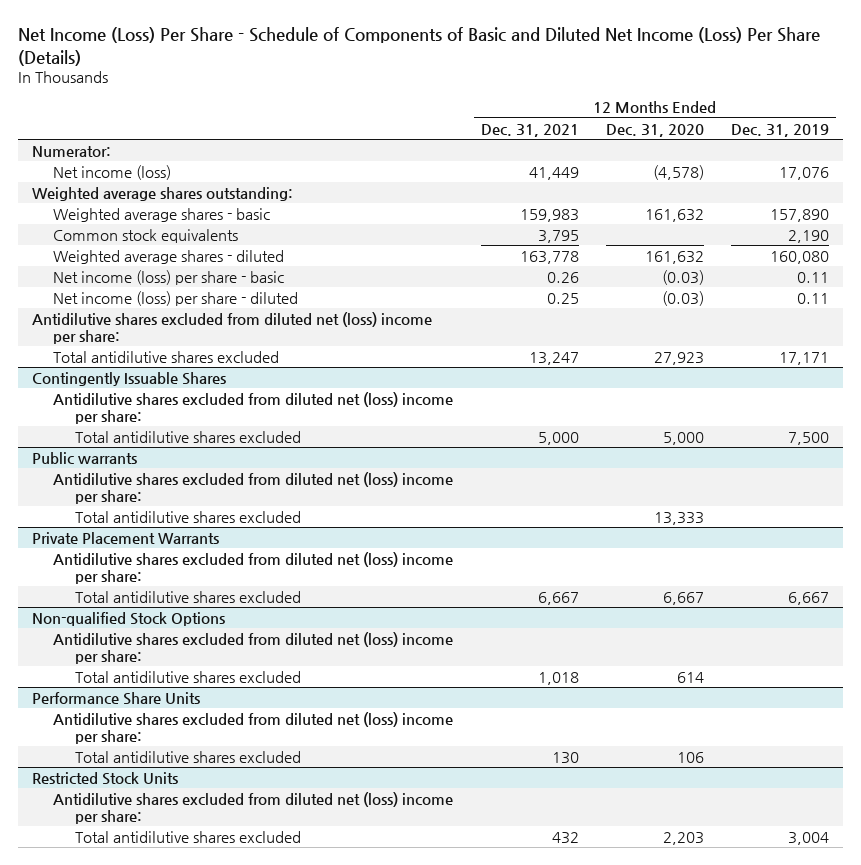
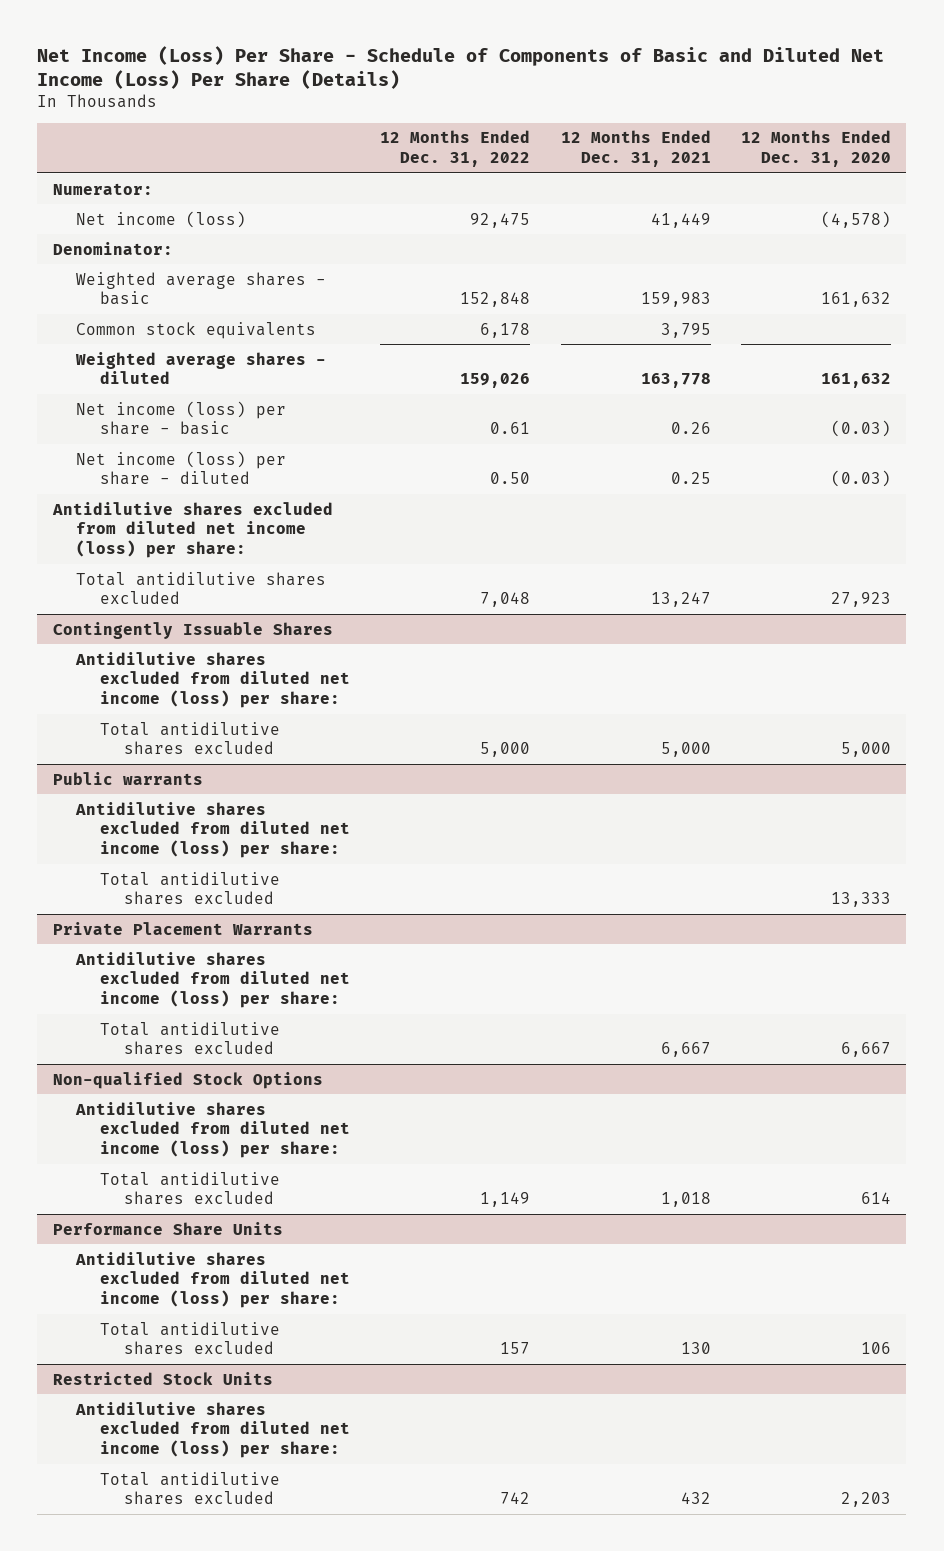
- | 12 Months Ended Dec. 31, 2021 | 12 Months Ended Dec. 31, 2020 | 12 Months Ended Dec. 31, 2019
+ | 12 Months Ended Dec. 31, 2022 | 12 Months Ended Dec. 31, 2021 | 12 Months Ended Dec. 31, 2020
- Weighted average shares outstanding:
+ Denominator:
- Antidilutive shares excluded from diluted net (loss) income per share:
+ Antidilutive shares excluded from diluted net income (loss) per share:
@ Contingently Issuable Shares
- Antidilutive shares excluded from diluted net (loss) income per share:
+ Antidilutive shares excluded from diluted net income (loss) per share:
@ Public warrants
- Antidilutive shares excluded from diluted net (loss) income per share:
+ Antidilutive shares excluded from diluted net income (loss) per share:
@ Private Placement Warrants
- Antidilutive shares excluded from diluted net (loss) income per share:
+ Antidilutive shares excluded from diluted net income (loss) per share:
@ Non-qualified Stock Options
- Antidilutive shares excluded from diluted net (loss) income per share:
+ Antidilutive shares excluded from diluted net income (loss) per share:
@ Performance Share Units
- Antidilutive shares excluded from diluted net (loss) income per share:
+ Antidilutive shares excluded from diluted net income (loss) per share:
@ Restricted Stock Units
- Antidilutive shares excluded from diluted net (loss) income per share:
+ Antidilutive shares excluded from diluted net income (loss) per share:

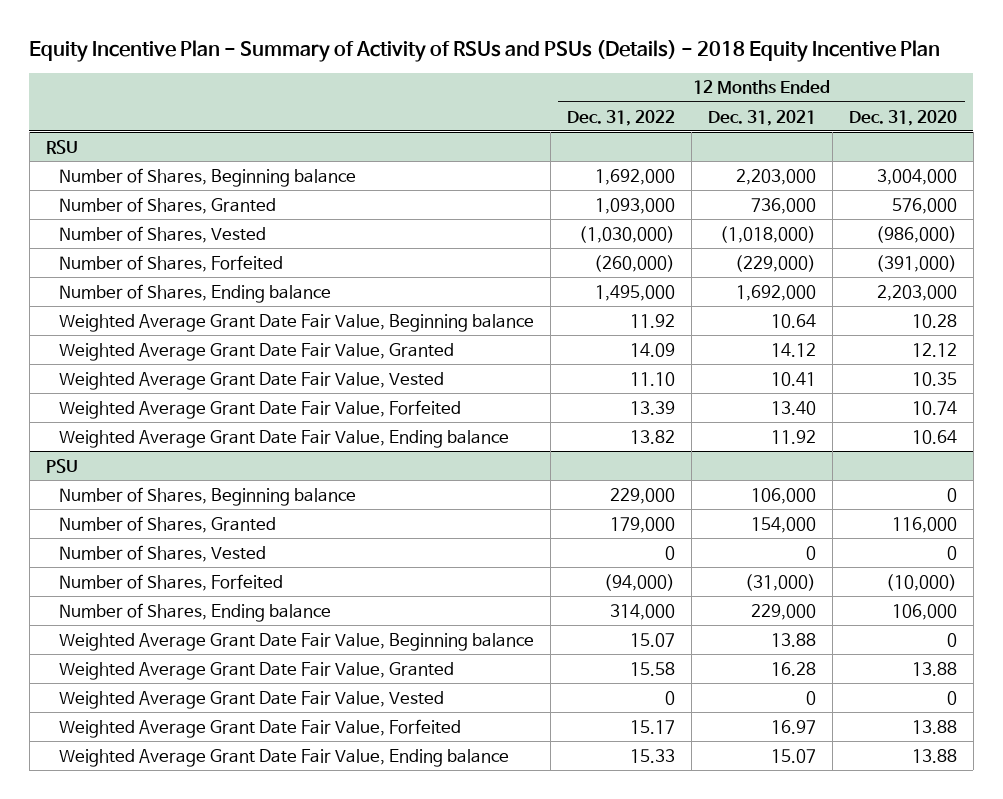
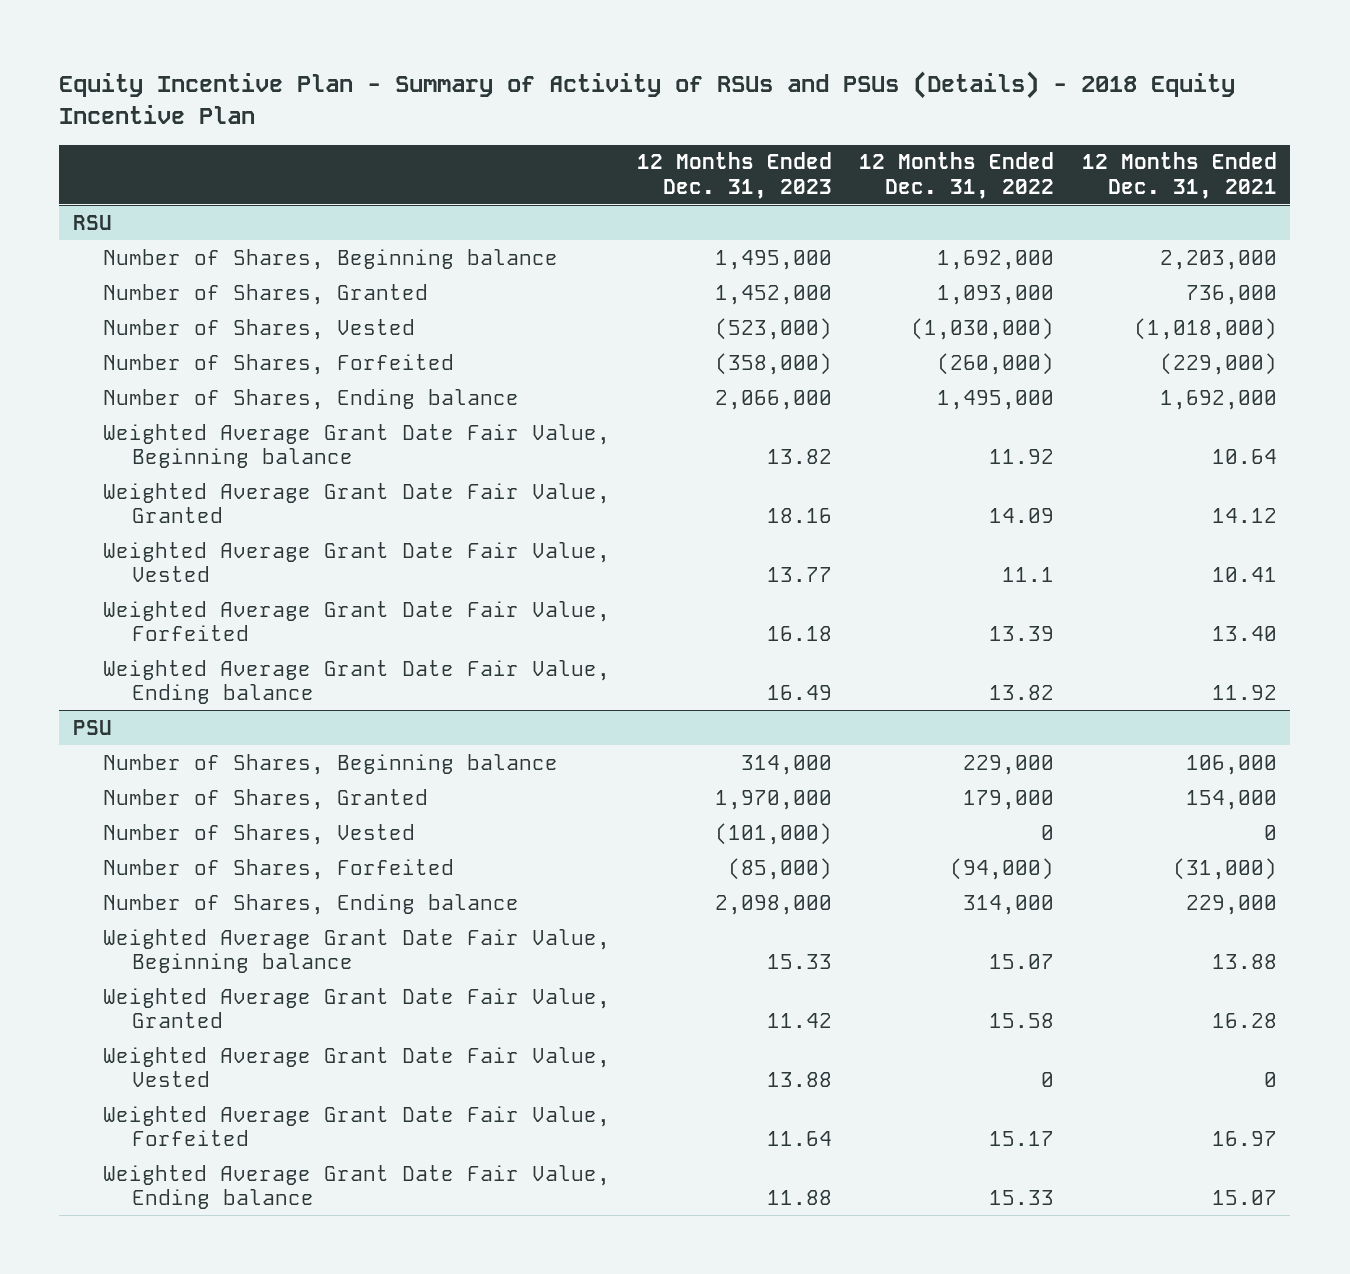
- | 12 Months Ended Dec. 31, 2022 | 12 Months Ended Dec. 31, 2021 | 12 Months Ended Dec. 31, 2020
+ | 12 Months Ended Dec. 31, 2023 | 12 Months Ended Dec. 31, 2022 | 12 Months Ended Dec. 31, 2021
@ RSU
- Weighted Average Grant Date Fair Value, Vested | 11.10 | 10.41 | 10.35
+ Weighted Average Grant Date Fair Value, Vested | 13.77 | 11.1 | 10.41

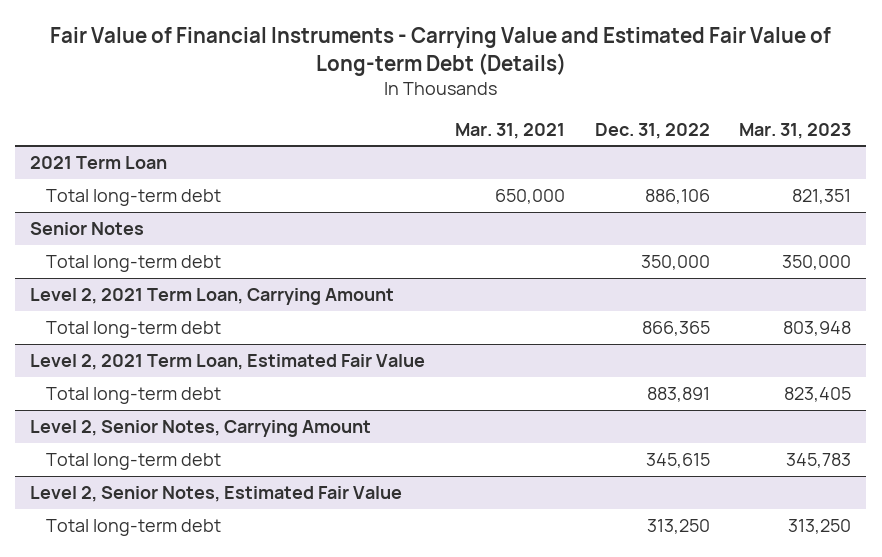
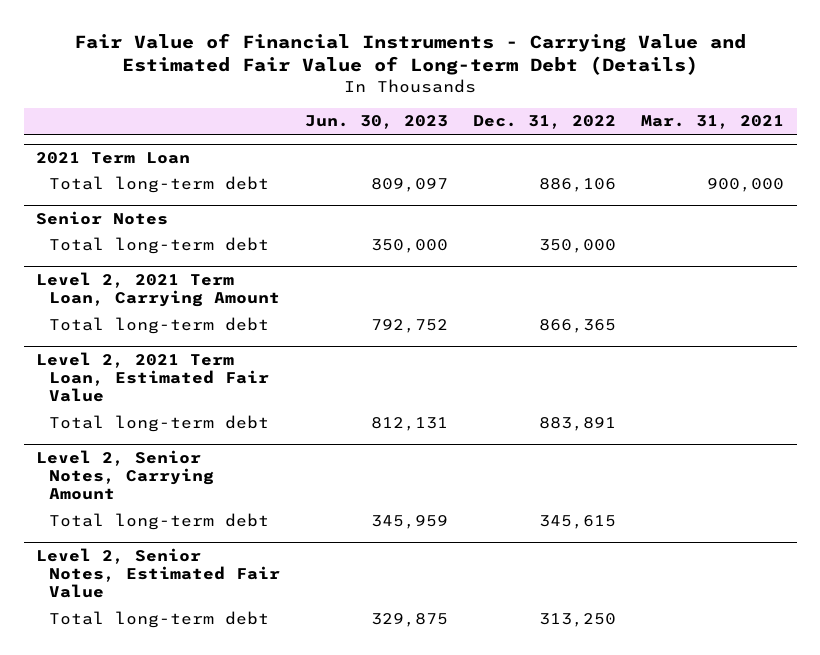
- | Mar. 31, 2021 | Dec. 31, 2022 | Mar. 31, 2023
+ | Jun. 30, 2023 | Dec. 31, 2022 | Mar. 31, 2021
@ 2021 Term Loan
- Total long-term debt | 650,000 | 886,106 | 821,351
+ Total long-term debt | 809,097 | 886,106 | 900,000

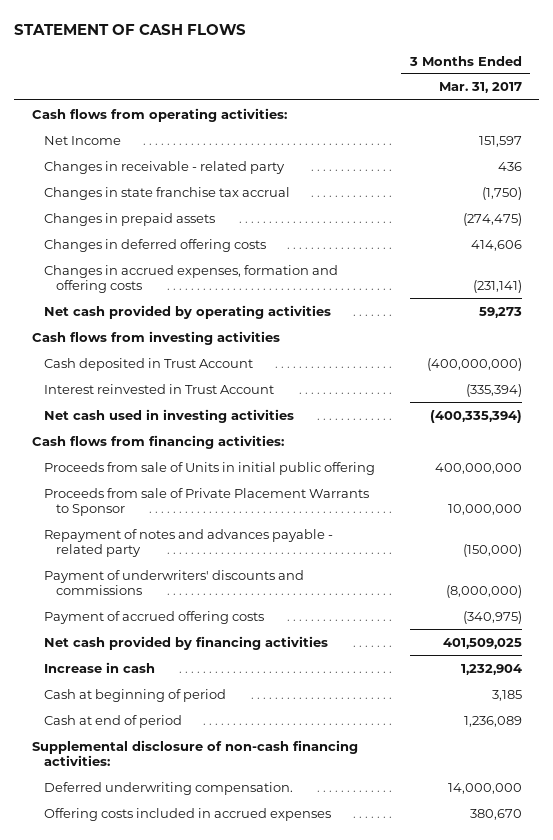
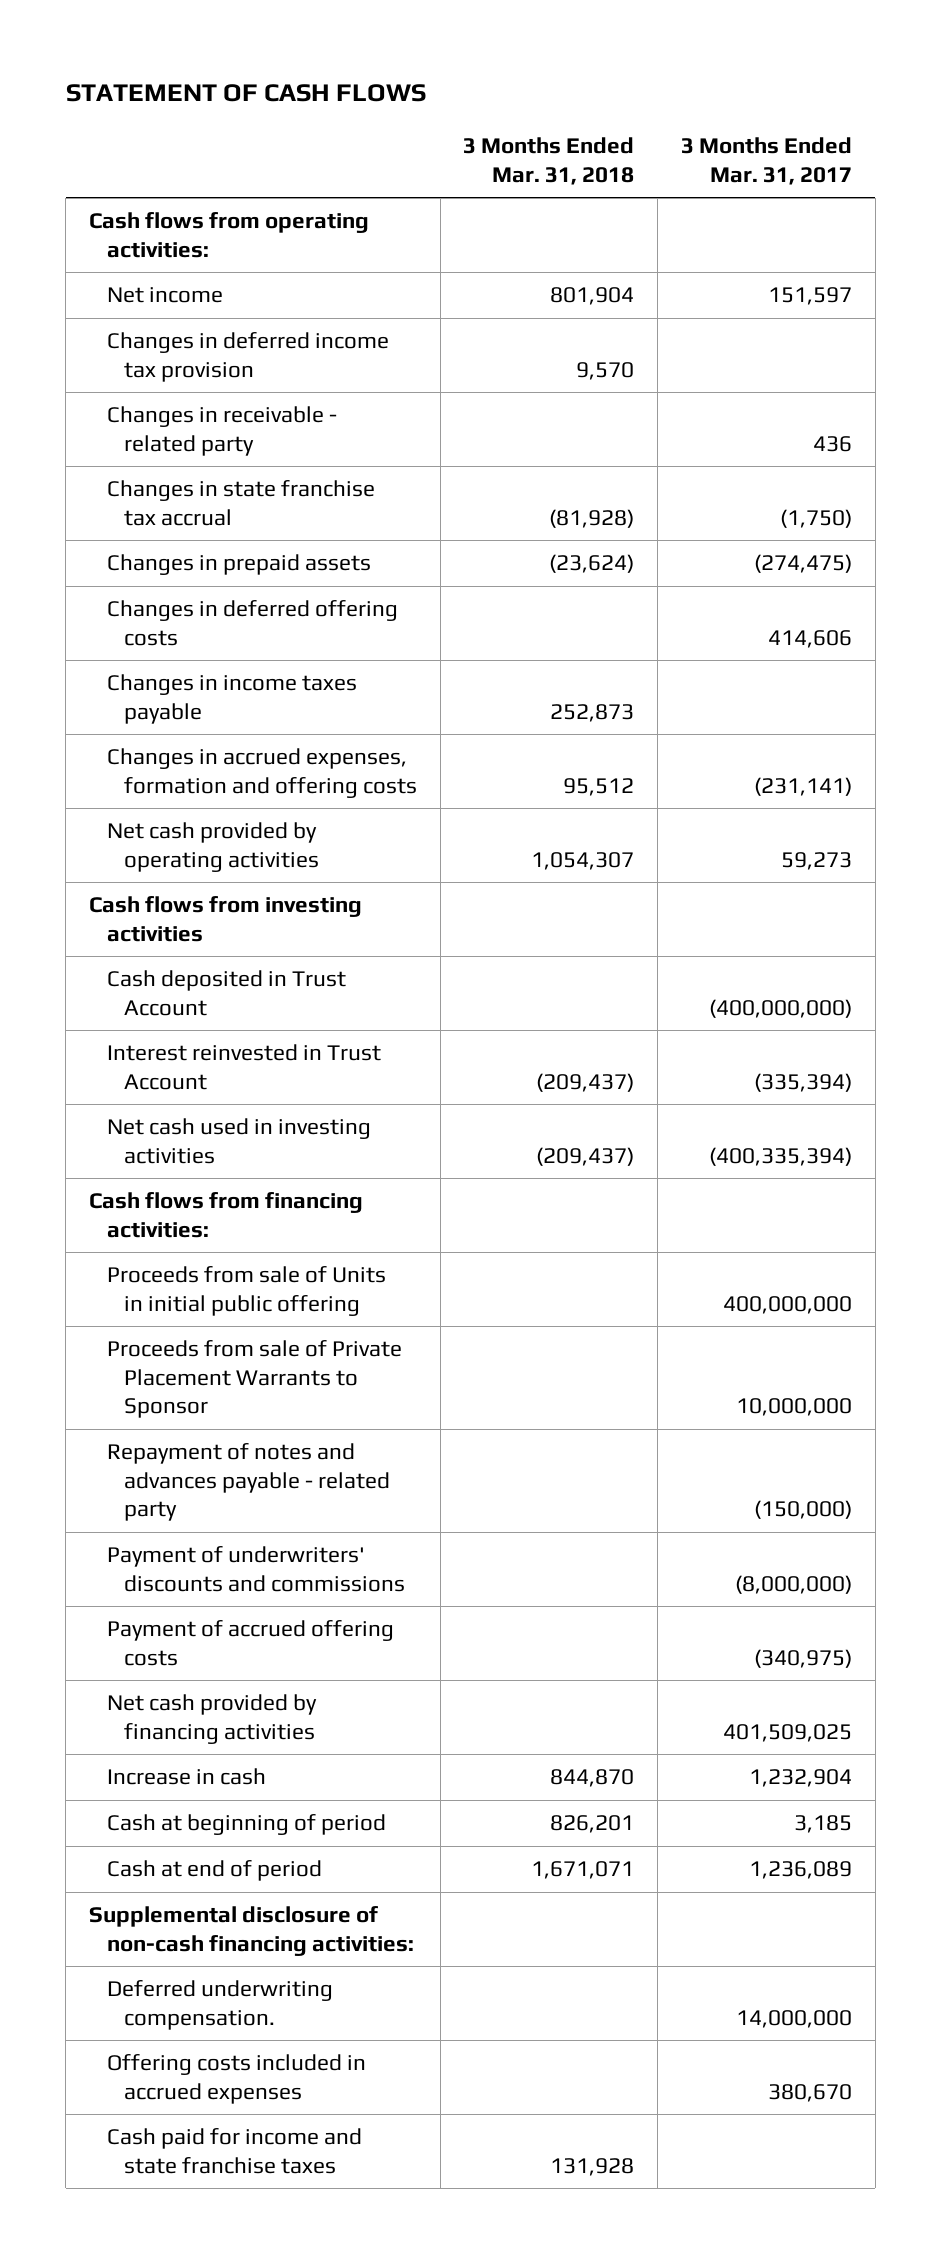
- | 3 Months Ended Mar. 31, 2017
+ | 3 Months Ended Mar. 31, 2018 | 3 Months Ended Mar. 31, 2017
- Net Income | 151,597
+ Net income | 801,904 | 151,597
+ Changes in deferred income tax provision | 9,570 |
+ Changes in income taxes payable | 252,873 |
+ Cash paid for income and state franchise taxes | 131,928 |

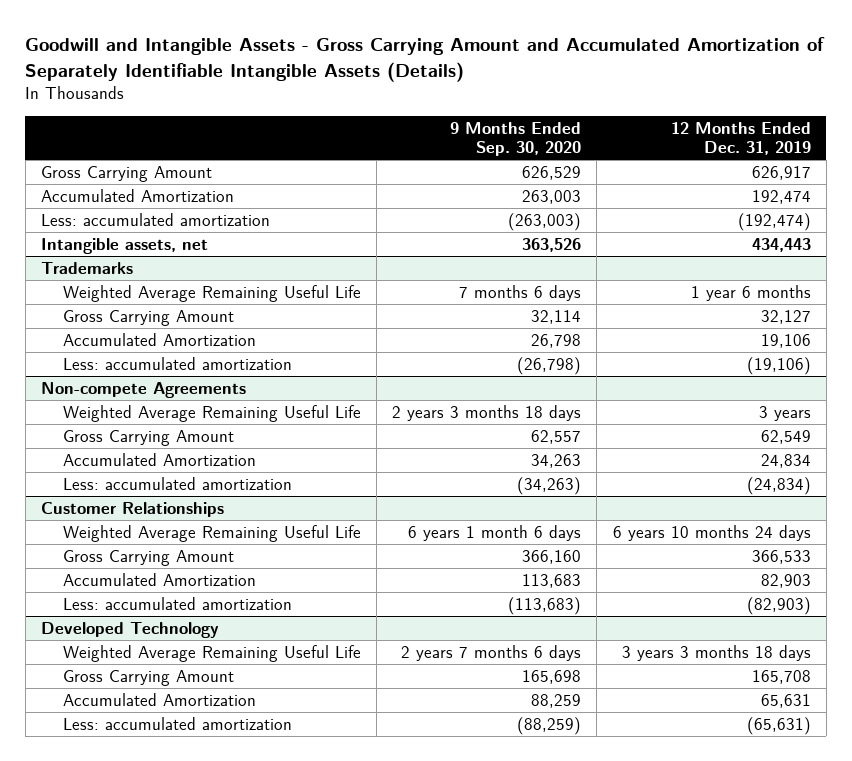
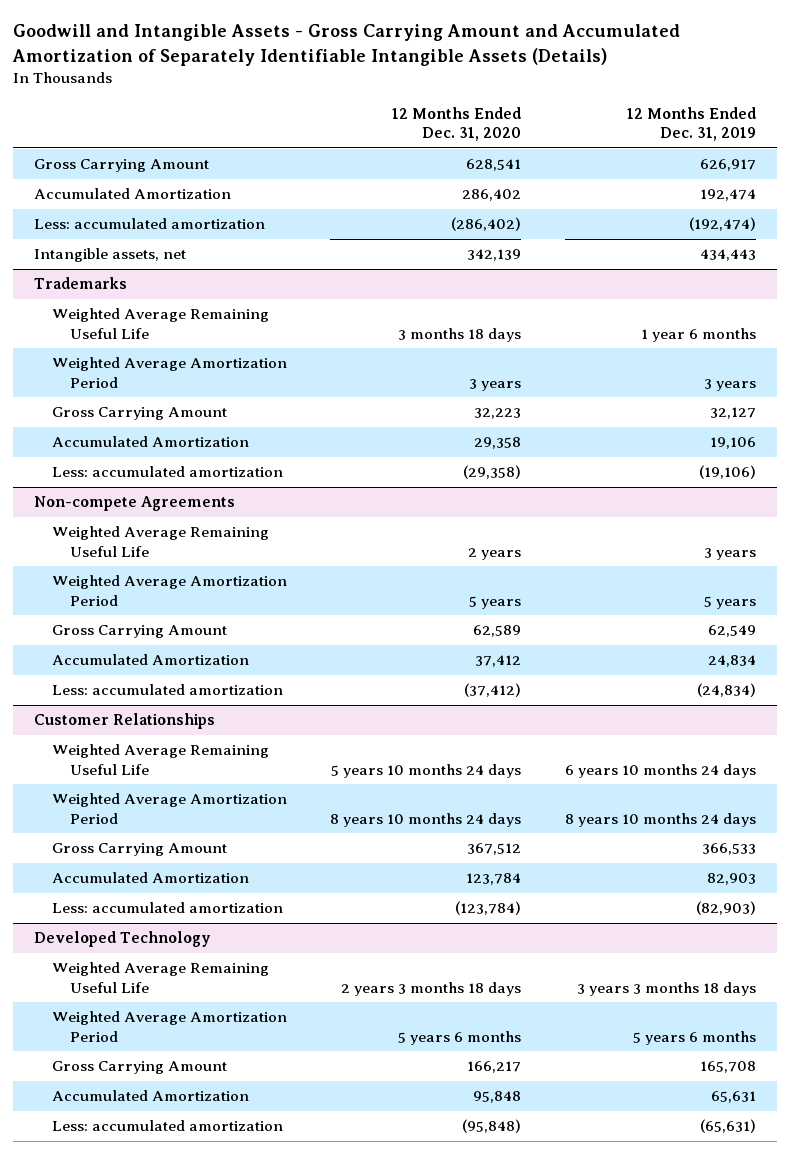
- | 9 Months Ended Sep. 30, 2020 | 12 Months Ended Dec. 31, 2019
+ | 12 Months Ended Dec. 31, 2020 | 12 Months Ended Dec. 31, 2019
@ Trademarks
+ Weighted Average Amortization Period | 3 years | 3 years
@ Non-compete Agreements
+ Weighted Average Amortization Period | 5 years | 5 years
@ Customer Relationships
+ Weighted Average Amortization Period | 8 years 10 months 24 days | 8 years 10 months 24 days
@ Developed Technology
+ Weighted Average Amortization Period | 5 years 6 months | 5 years 6 months

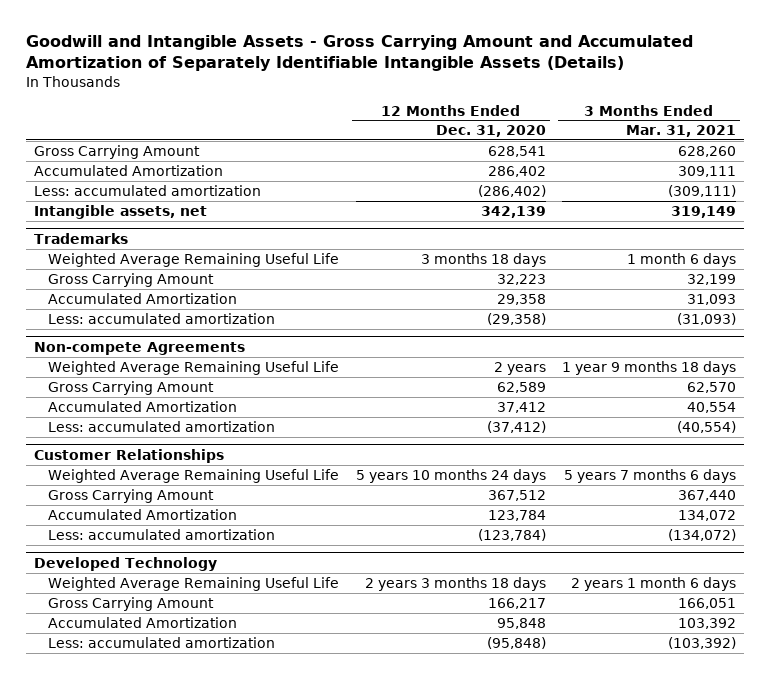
- | 12 Months Ended Dec. 31, 2020 | 12 Months Ended Dec. 31, 2019
+ | 12 Months Ended Dec. 31, 2020 | 3 Months Ended Mar. 31, 2021
@ Trademarks
- Weighted Average Amortization Period | 3 years | 3 years
@ Non-compete Agreements
- Weighted Average Amortization Period | 5 years | 5 years
@ Customer Relationships
- Weighted Average Amortization Period | 8 years 10 months 24 days | 8 years 10 months 24 days
@ Developed Technology
- Weighted Average Amortization Period | 5 years 6 months | 5 years 6 months

